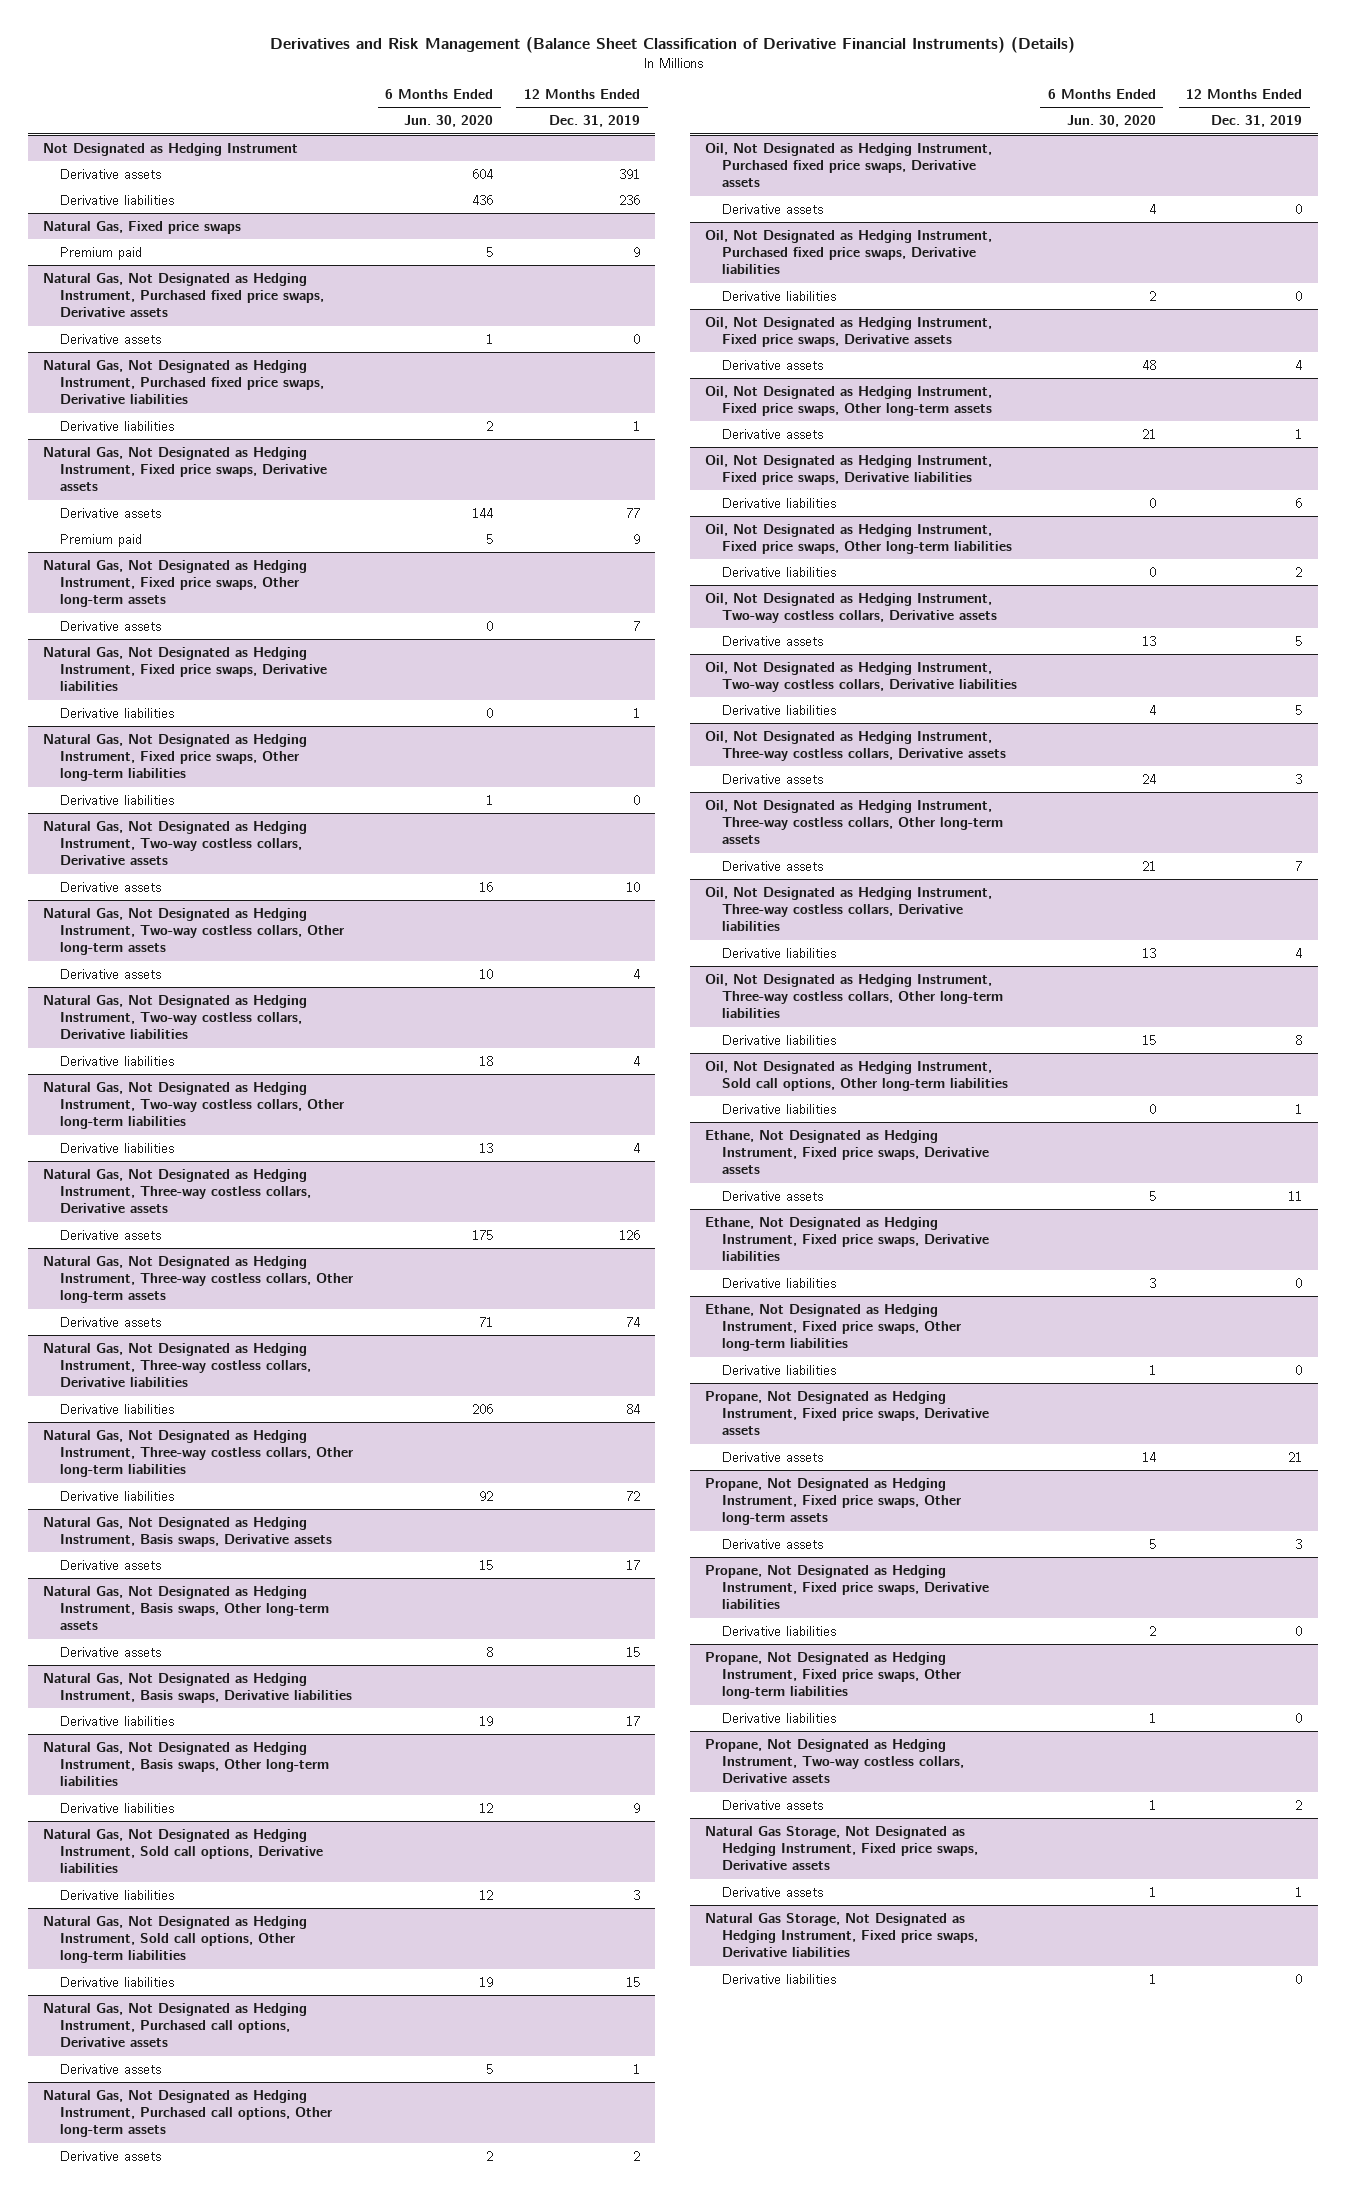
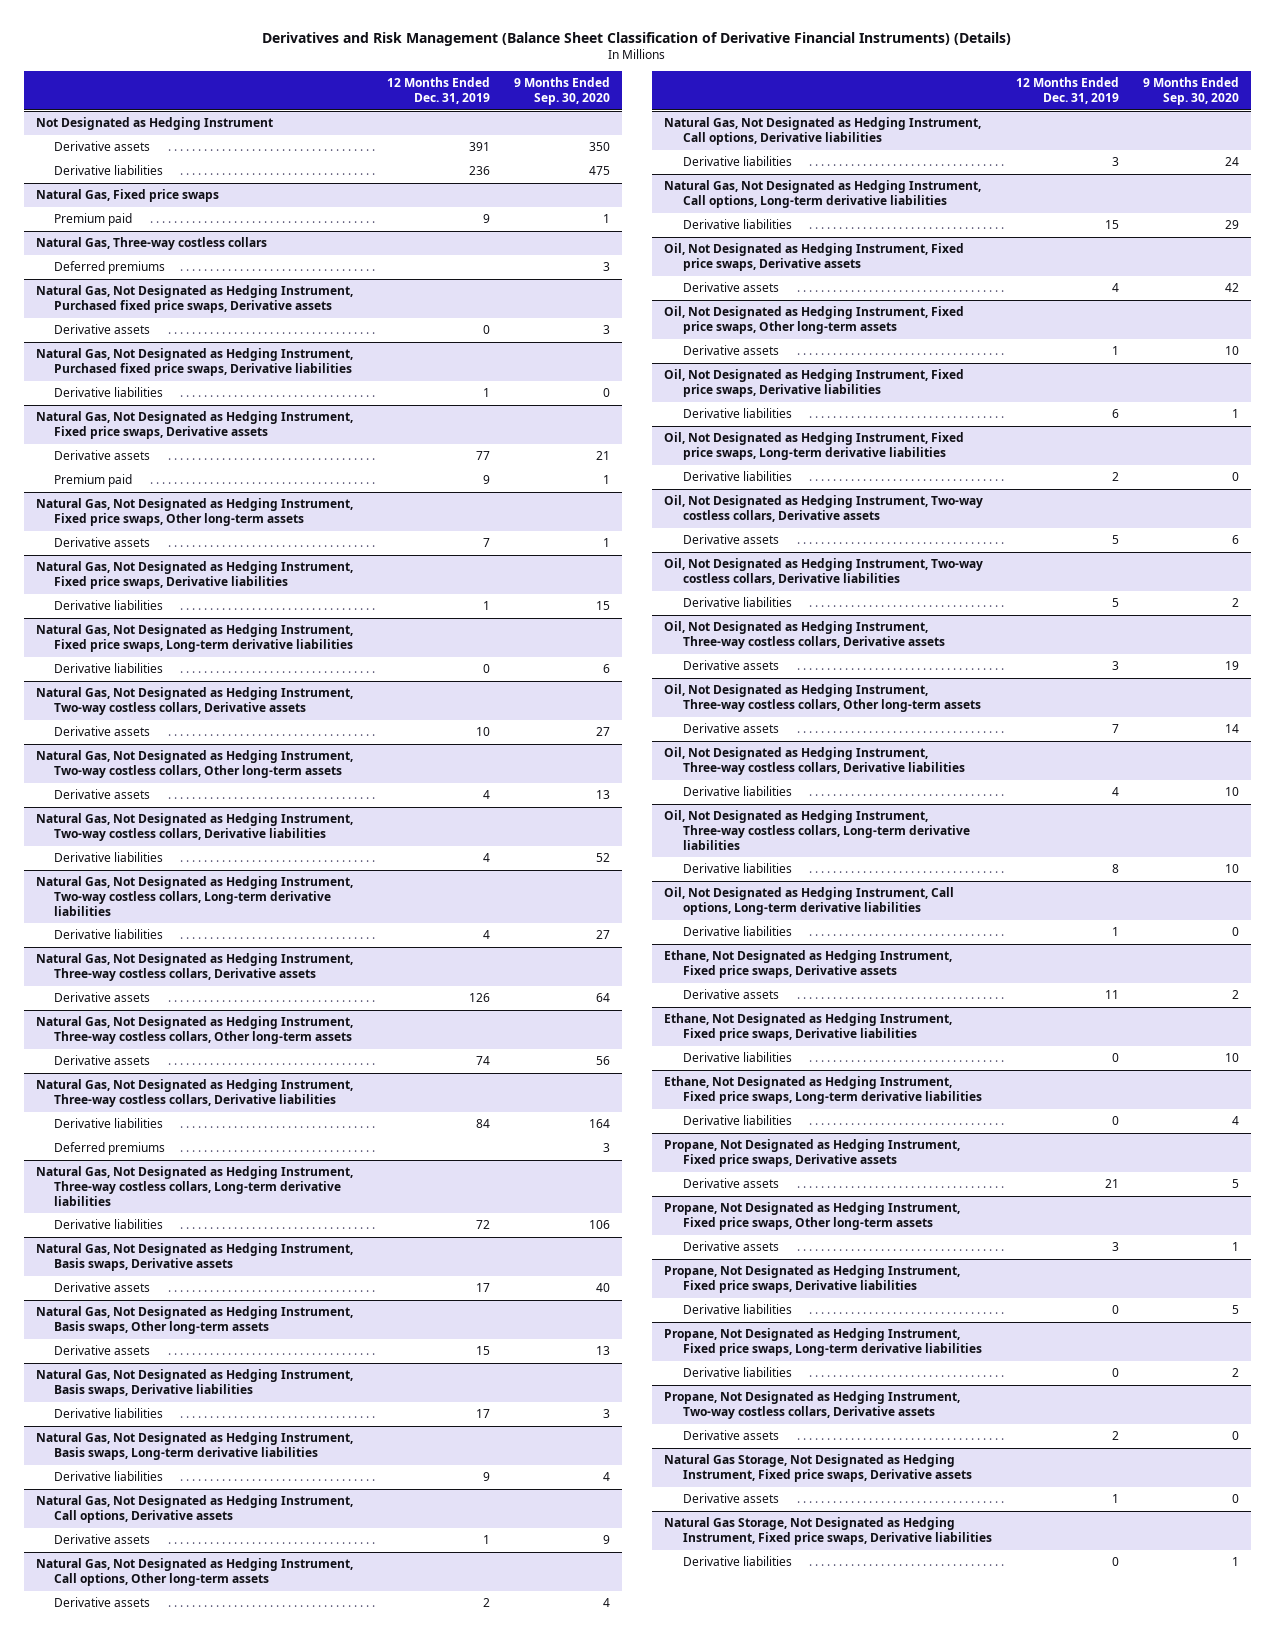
- | 6 Months Ended Jun. 30, 2020 | 12 Months Ended Dec. 31, 2019
+ | 12 Months Ended Dec. 31, 2019 | 9 Months Ended Sep. 30, 2020
+ Natural Gas, Three-way costless collars
+ Deferred premiums | | 3
- Natural Gas, Not Designated as Hedging Instrument, Fixed price swaps, Other long-term liabilities
+ Natural Gas, Not Designated as Hedging Instrument, Fixed price swaps, Long-term derivative liabilities
- Natural Gas, Not Designated as Hedging Instrument, Two-way costless collars, Other long-term liabilities
+ Natural Gas, Not Designated as Hedging Instrument, Two-way costless collars, Long-term derivative liabilities
- Natural Gas, Not Designated as Hedging Instrument, Three-way costless collars, Other long-term liabilities
@ Natural Gas, Not Designated as Hedging Instrument, Three-way costless collars, Derivative liabilities
+ Deferred premiums | | 3
+ Natural Gas, Not Designated as Hedging Instrument, Three-way costless collars, Long-term derivative liabilities
- Natural Gas, Not Designated as Hedging Instrument, Basis swaps, Other long-term liabilities
+ Natural Gas, Not Designated as Hedging Instrument, Basis swaps, Long-term derivative liabilities
- Natural Gas, Not Designated as Hedging Instrument, Sold call options, Derivative liabilities
- Derivative liabilities | 12 | 3
- Natural Gas, Not Designated as Hedging Instrument, Sold call options, Other long-term liabilities
- Derivative liabilities | 19 | 15
- Natural Gas, Not Designated as Hedging Instrument, Purchased call options, Derivative assets
+ Natural Gas, Not Designated as Hedging Instrument, Call options, Derivative assets
- Natural Gas, Not Designated as Hedging Instrument, Purchased call options, Other long-term assets
+ Natural Gas, Not Designated as Hedging Instrument, Call options, Other long-term assets
- Oil, Not Designated as Hedging Instrument, Purchased fixed price swaps, Derivative assets
- Derivative assets | 4 | 0
- Oil, Not Designated as Hedging Instrument, Purchased fixed price swaps, Derivative liabilities
- Derivative liabilities | 2 | 0
+ Natural Gas, Not Designated as Hedging Instrument, Call options, Derivative liabilities
+ Derivative liabilities | 3 | 24
+ Natural Gas, Not Designated as Hedging Instrument, Call options, Long-term derivative liabilities
+ Derivative liabilities | 15 | 29
- Oil, Not Designated as Hedging Instrument, Fixed price swaps, Other long-term liabilities
+ Oil, Not Designated as Hedging Instrument, Fixed price swaps, Long-term derivative liabilities
- Oil, Not Designated as Hedging Instrument, Three-way costless collars, Other long-term liabilities
+ Oil, Not Designated as Hedging Instrument, Three-way costless collars, Long-term derivative liabilities
- Oil, Not Designated as Hedging Instrument, Sold call options, Other long-term liabilities
+ Oil, Not Designated as Hedging Instrument, Call options, Long-term derivative liabilities
- Ethane, Not Designated as Hedging Instrument, Fixed price swaps, Other long-term liabilities
+ Ethane, Not Designated as Hedging Instrument, Fixed price swaps, Long-term derivative liabilities
- Propane, Not Designated as Hedging Instrument, Fixed price swaps, Other long-term liabilities
+ Propane, Not Designated as Hedging Instrument, Fixed price swaps, Long-term derivative liabilities

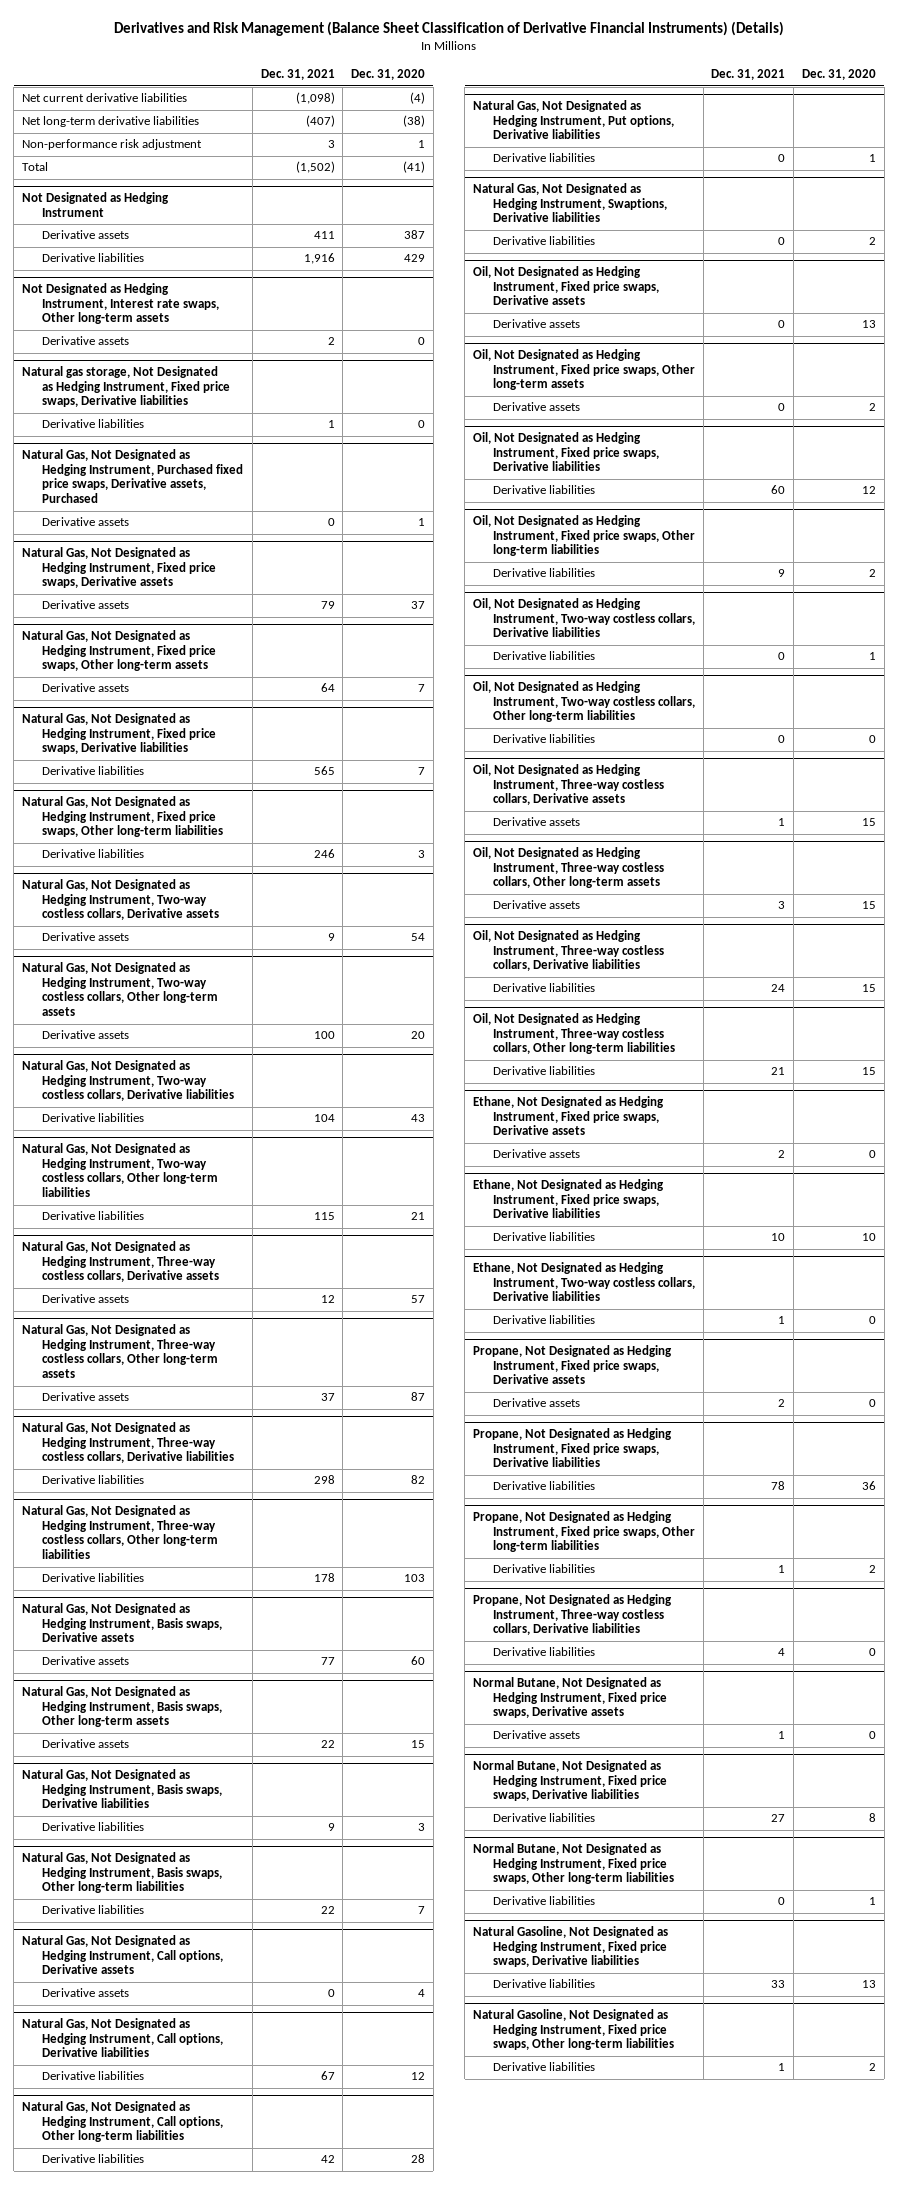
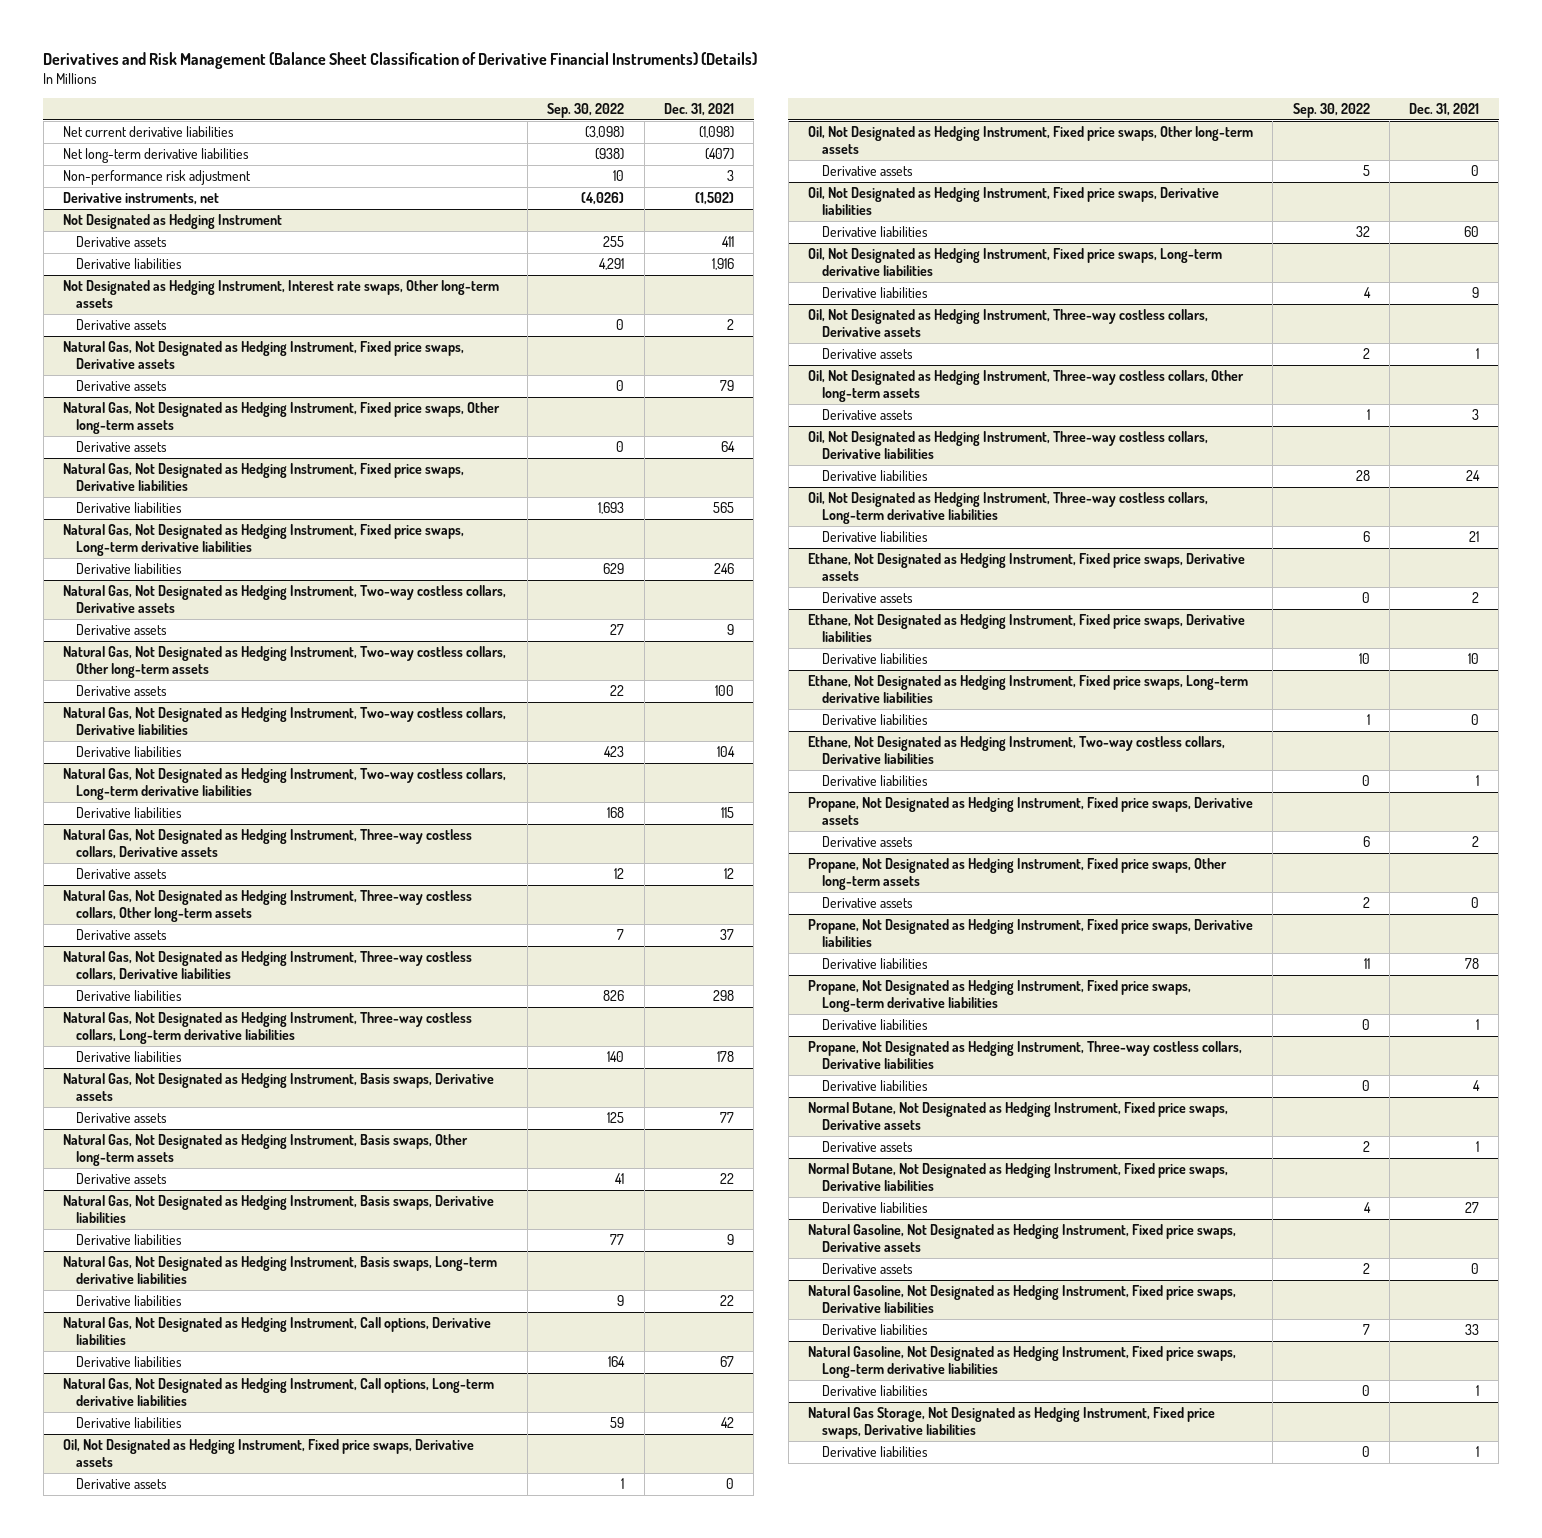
- | Dec. 31, 2021 | Dec. 31, 2020
+ | Sep. 30, 2022 | Dec. 31, 2021
- Total | (1,502) | (41)
+ Derivative instruments, net | (4,026) | (1,502)
- Natural gas storage, Not Designated as Hedging Instrument, Fixed price swaps, Derivative liabilities
- Derivative liabilities | 1 | 0
- Natural Gas, Not Designated as Hedging Instrument, Purchased fixed price swaps, Derivative assets, Purchased
- Derivative assets | 0 | 1
- Natural Gas, Not Designated as Hedging Instrument, Fixed price swaps, Other long-term liabilities
+ Natural Gas, Not Designated as Hedging Instrument, Fixed price swaps, Long-term derivative liabilities
- Natural Gas, Not Designated as Hedging Instrument, Two-way costless collars, Other long-term liabilities
+ Natural Gas, Not Designated as Hedging Instrument, Two-way costless collars, Long-term derivative liabilities
- Natural Gas, Not Designated as Hedging Instrument, Three-way costless collars, Other long-term liabilities
+ Natural Gas, Not Designated as Hedging Instrument, Three-way costless collars, Long-term derivative liabilities
- Natural Gas, Not Designated as Hedging Instrument, Basis swaps, Other long-term liabilities
+ Natural Gas, Not Designated as Hedging Instrument, Basis swaps, Long-term derivative liabilities
- Natural Gas, Not Designated as Hedging Instrument, Call options, Derivative assets
- Derivative assets | 0 | 4
- Natural Gas, Not Designated as Hedging Instrument, Call options, Other long-term liabilities
+ Natural Gas, Not Designated as Hedging Instrument, Call options, Long-term derivative liabilities
- Natural Gas, Not Designated as Hedging Instrument, Put options, Derivative liabilities
- Derivative liabilities | 0 | 1
- Natural Gas, Not Designated as Hedging Instrument, Swaptions, Derivative liabilities
- Derivative liabilities | 0 | 2
- Oil, Not Designated as Hedging Instrument, Fixed price swaps, Other long-term liabilities
+ Oil, Not Designated as Hedging Instrument, Fixed price swaps, Long-term derivative liabilities
- Oil, Not Designated as Hedging Instrument, Two-way costless collars, Derivative liabilities
- Derivative liabilities | 0 | 1
- Oil, Not Designated as Hedging Instrument, Two-way costless collars, Other long-term liabilities
- Derivative liabilities | 0 | 0
- Oil, Not Designated as Hedging Instrument, Three-way costless collars, Other long-term liabilities
+ Oil, Not Designated as Hedging Instrument, Three-way costless collars, Long-term derivative liabilities
+ Ethane, Not Designated as Hedging Instrument, Fixed price swaps, Long-term derivative liabilities
+ Derivative liabilities | 1 | 0
+ Propane, Not Designated as Hedging Instrument, Fixed price swaps, Other long-term assets
+ Derivative assets | 2 | 0
- Propane, Not Designated as Hedging Instrument, Fixed price swaps, Other long-term liabilities
+ Propane, Not Designated as Hedging Instrument, Fixed price swaps, Long-term derivative liabilities
- Normal Butane, Not Designated as Hedging Instrument, Fixed price swaps, Other long-term liabilities
- Derivative liabilities | 0 | 1
+ Natural Gasoline, Not Designated as Hedging Instrument, Fixed price swaps, Derivative assets
+ Derivative assets | 2 | 0
- Natural Gasoline, Not Designated as Hedging Instrument, Fixed price swaps, Other long-term liabilities
+ Natural Gasoline, Not Designated as Hedging Instrument, Fixed price swaps, Long-term derivative liabilities
+ Natural Gas Storage, Not Designated as Hedging Instrument, Fixed price swaps, Derivative liabilities
+ Derivative liabilities | 0 | 1

